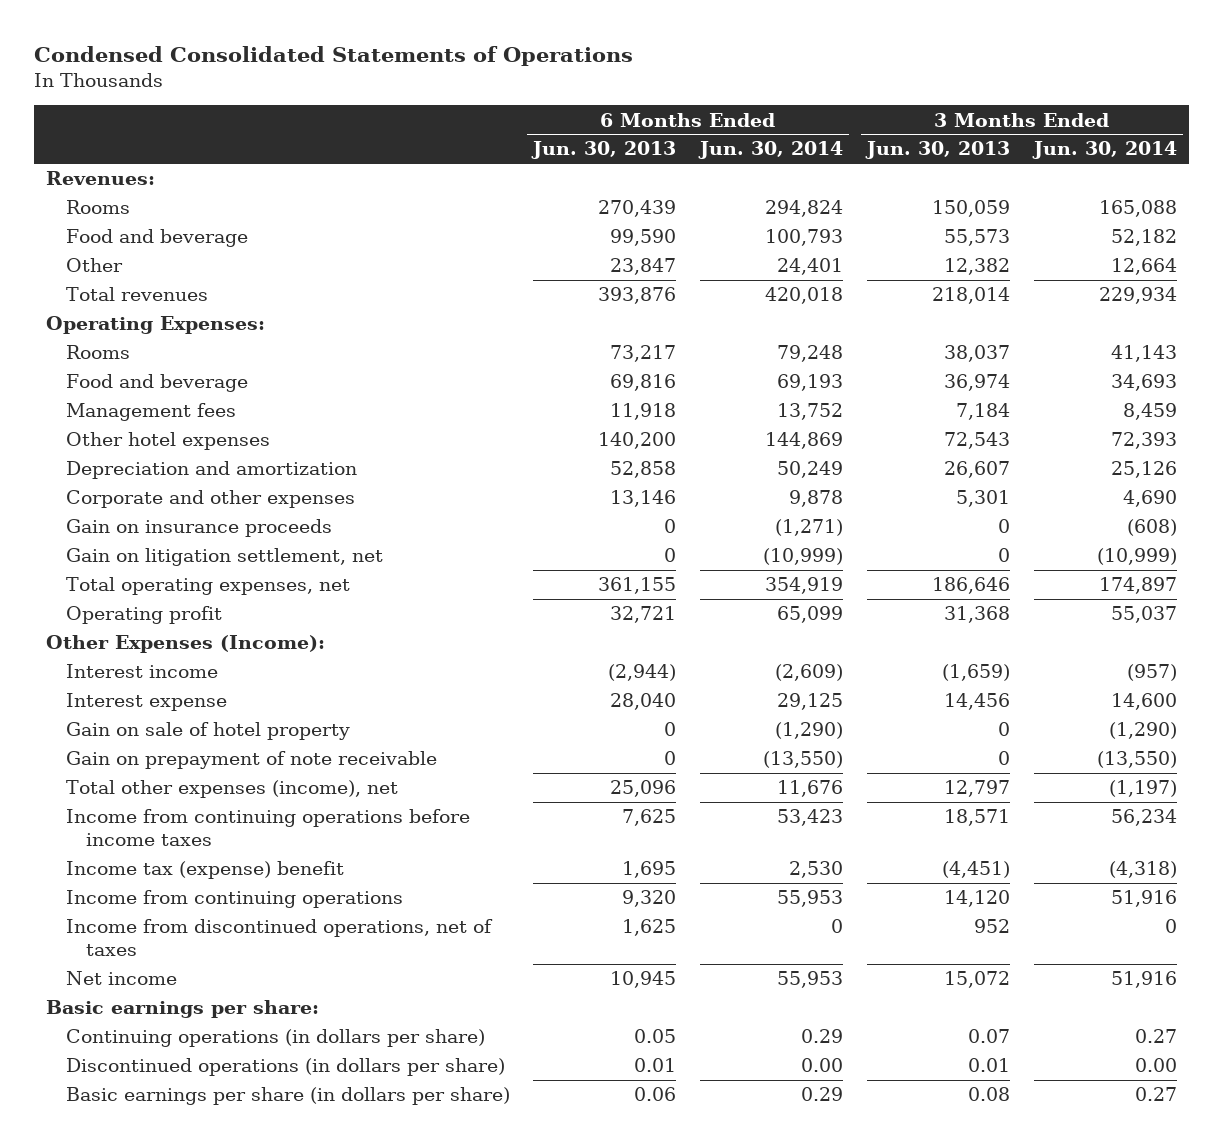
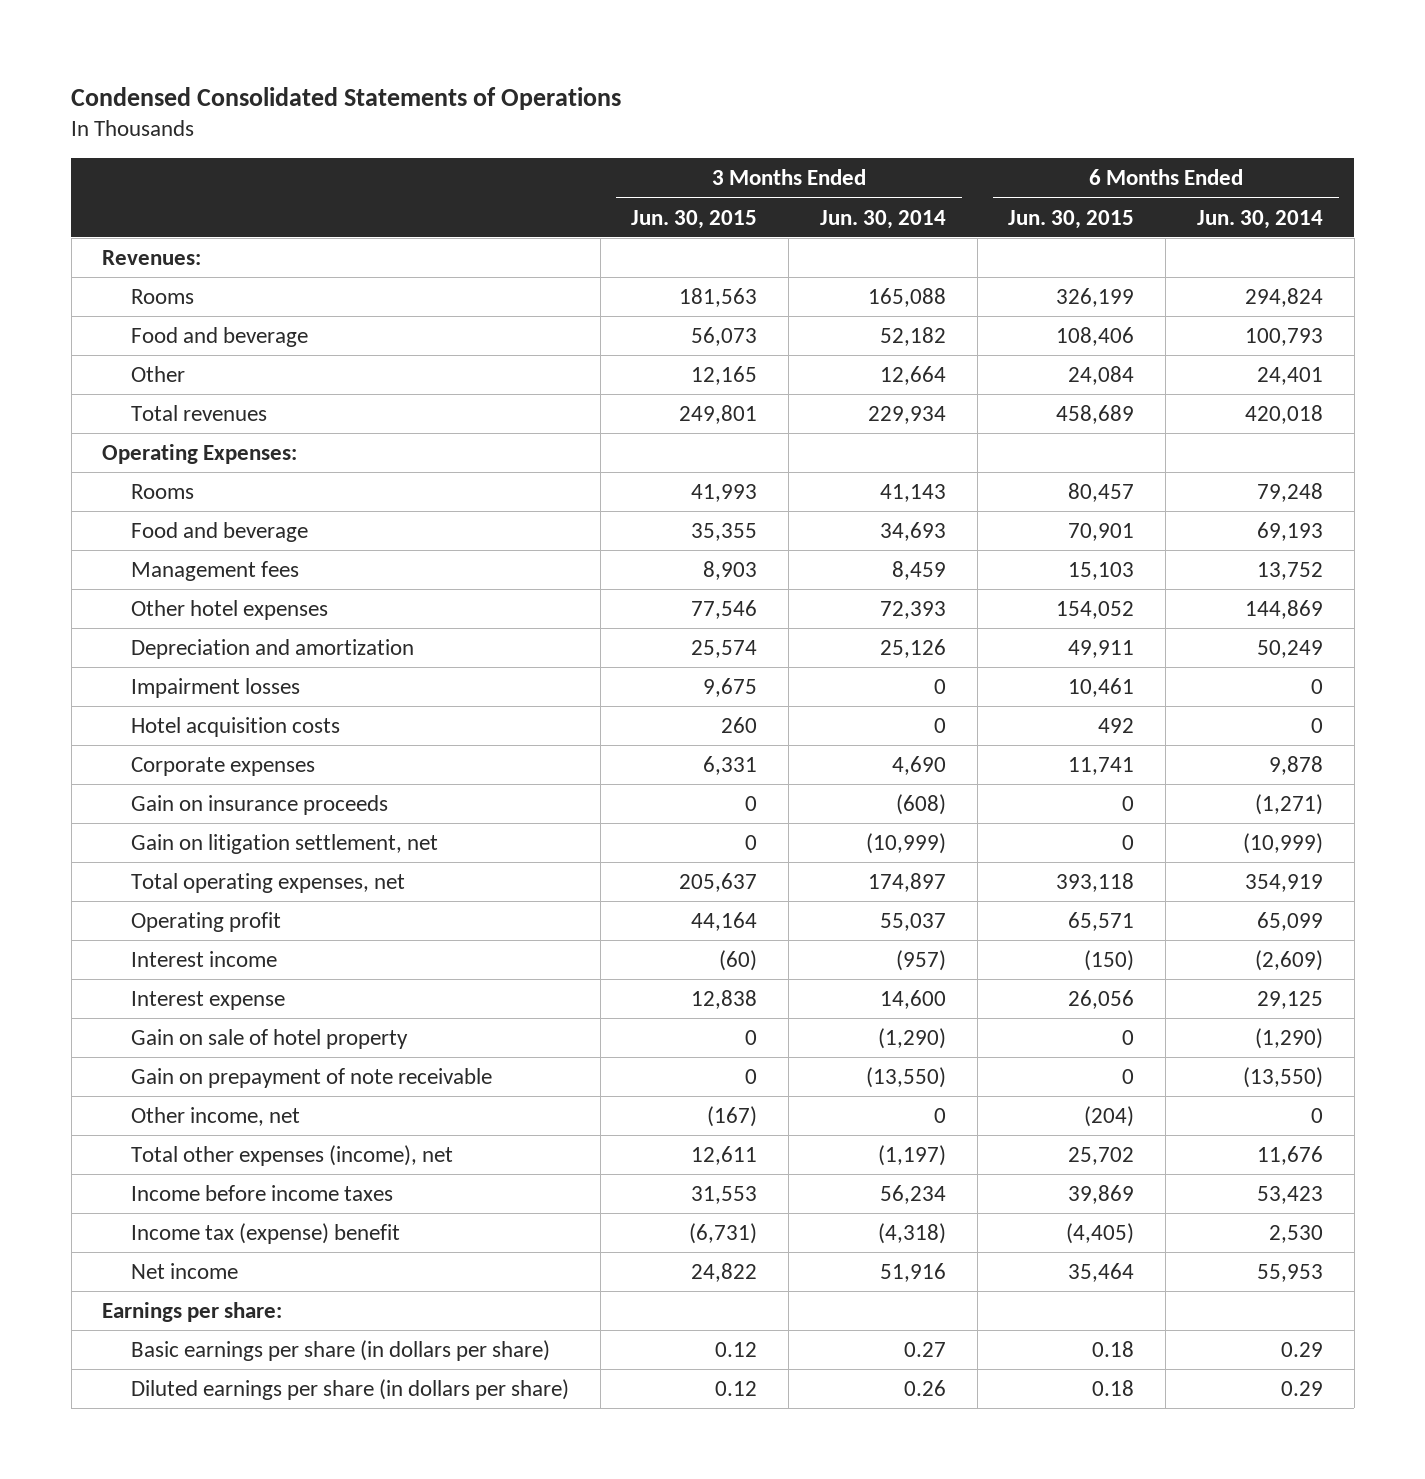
- | 6 Months Ended Jun. 30, 2013 | 6 Months Ended Jun. 30, 2014 | 3 Months Ended Jun. 30, 2013 | 3 Months Ended Jun. 30, 2014
+ | 3 Months Ended Jun. 30, 2015 | 3 Months Ended Jun. 30, 2014 | 6 Months Ended Jun. 30, 2015 | 6 Months Ended Jun. 30, 2014
- Corporate and other expenses | 13,146 | 9,878 | 5,301 | 4,690
+ Impairment losses | 9,675 | 0 | 10,461 | 0
+ Hotel acquisition costs | 260 | 0 | 492 | 0
+ Corporate expenses | 6,331 | 4,690 | 11,741 | 9,878
- Other Expenses (Income):
+ Other income, net | (167) | 0 | (204) | 0
- Income from continuing operations before income taxes | 7,625 | 53,423 | 18,571 | 56,234
+ Income before income taxes | 31,553 | 56,234 | 39,869 | 53,423
- Income from continuing operations | 9,320 | 55,953 | 14,120 | 51,916
- Income from discontinued operations, net of taxes | 1,625 | 0 | 952 | 0
- Basic earnings per share:
- Continuing operations (in dollars per share) | 0.05 | 0.29 | 0.07 | 0.27
- Discontinued operations (in dollars per share) | 0.01 | 0.00 | 0.01 | 0.00
+ Earnings per share:
+ Diluted earnings per share (in dollars per share) | 0.12 | 0.26 | 0.18 | 0.29

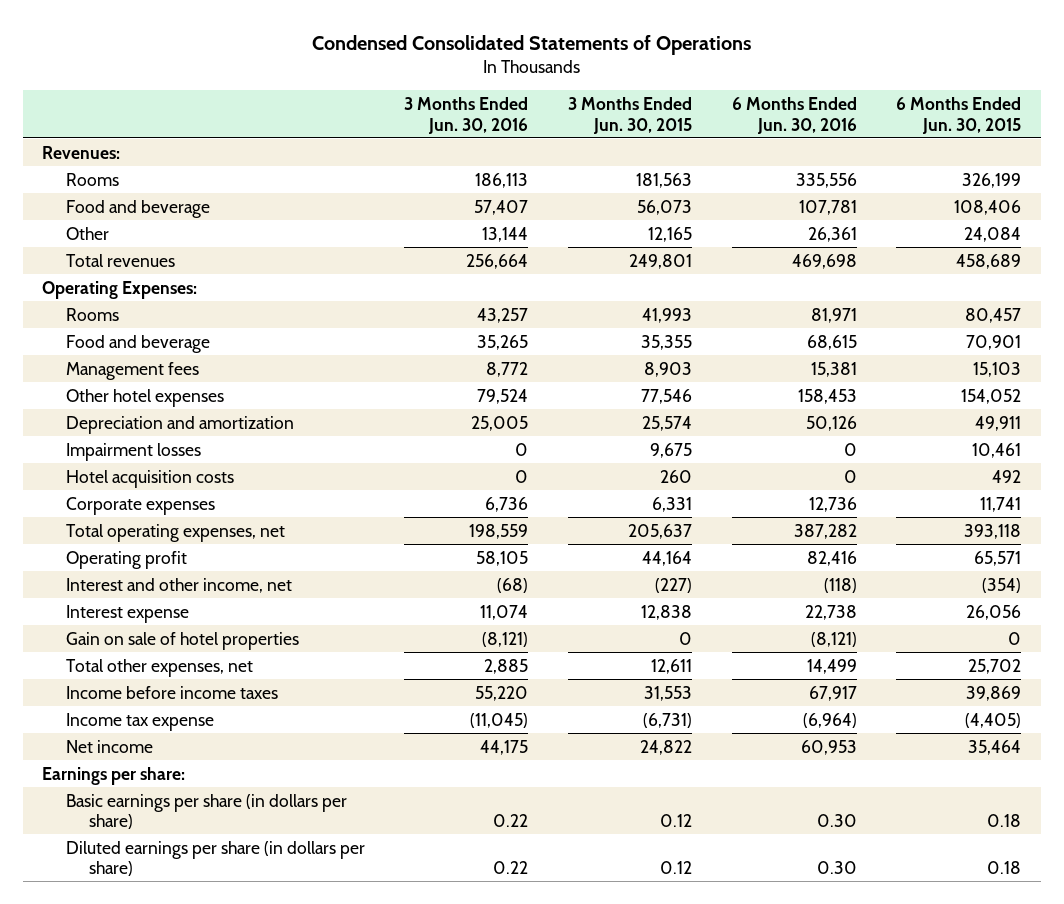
- | 3 Months Ended Jun. 30, 2015 | 3 Months Ended Jun. 30, 2014 | 6 Months Ended Jun. 30, 2015 | 6 Months Ended Jun. 30, 2014
+ | 3 Months Ended Jun. 30, 2016 | 3 Months Ended Jun. 30, 2015 | 6 Months Ended Jun. 30, 2016 | 6 Months Ended Jun. 30, 2015
- Gain on insurance proceeds | 0 | (608) | 0 | (1,271)
- Gain on litigation settlement, net | 0 | (10,999) | 0 | (10,999)
- Interest income | (60) | (957) | (150) | (2,609)
+ Interest and other income, net | (68) | (227) | (118) | (354)
- Gain on sale of hotel property | 0 | (1,290) | 0 | (1,290)
- Gain on prepayment of note receivable | 0 | (13,550) | 0 | (13,550)
- Other income, net | (167) | 0 | (204) | 0
- Total other expenses (income), net | 12,611 | (1,197) | 25,702 | 11,676
+ Gain on sale of hotel properties | (8,121) | 0 | (8,121) | 0
+ Total other expenses, net | 2,885 | 12,611 | 14,499 | 25,702
- Income tax (expense) benefit | (6,731) | (4,318) | (4,405) | 2,530
+ Income tax expense | (11,045) | (6,731) | (6,964) | (4,405)

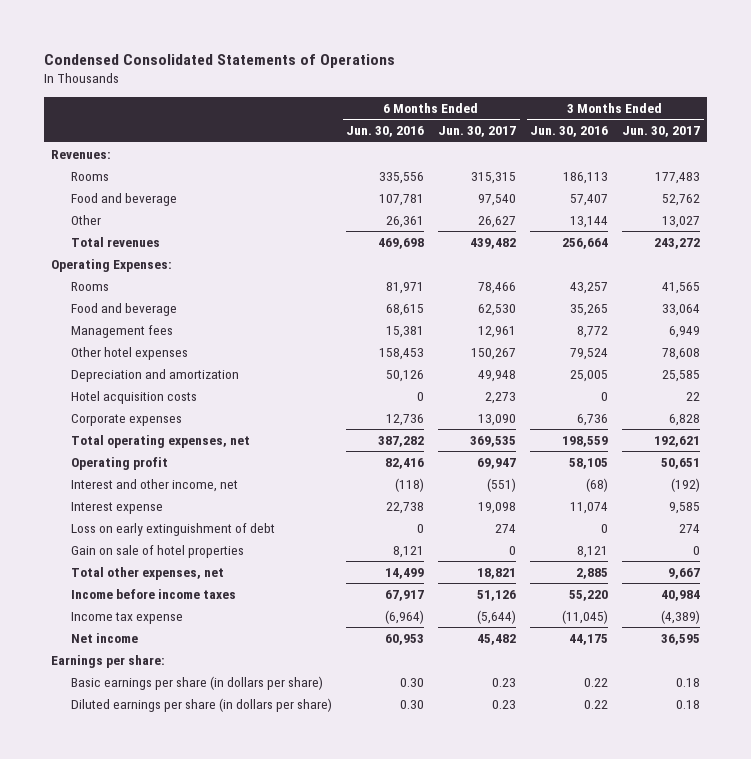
- | 3 Months Ended Jun. 30, 2016 | 3 Months Ended Jun. 30, 2015 | 6 Months Ended Jun. 30, 2016 | 6 Months Ended Jun. 30, 2015
+ | 6 Months Ended Jun. 30, 2016 | 6 Months Ended Jun. 30, 2017 | 3 Months Ended Jun. 30, 2016 | 3 Months Ended Jun. 30, 2017
- Impairment losses | 0 | 9,675 | 0 | 10,461
- Gain on sale of hotel properties | (8,121) | 0 | (8,121) | 0
+ Loss on early extinguishment of debt | 0 | 274 | 0 | 274
+ Gain on sale of hotel properties | 8,121 | 0 | 8,121 | 0

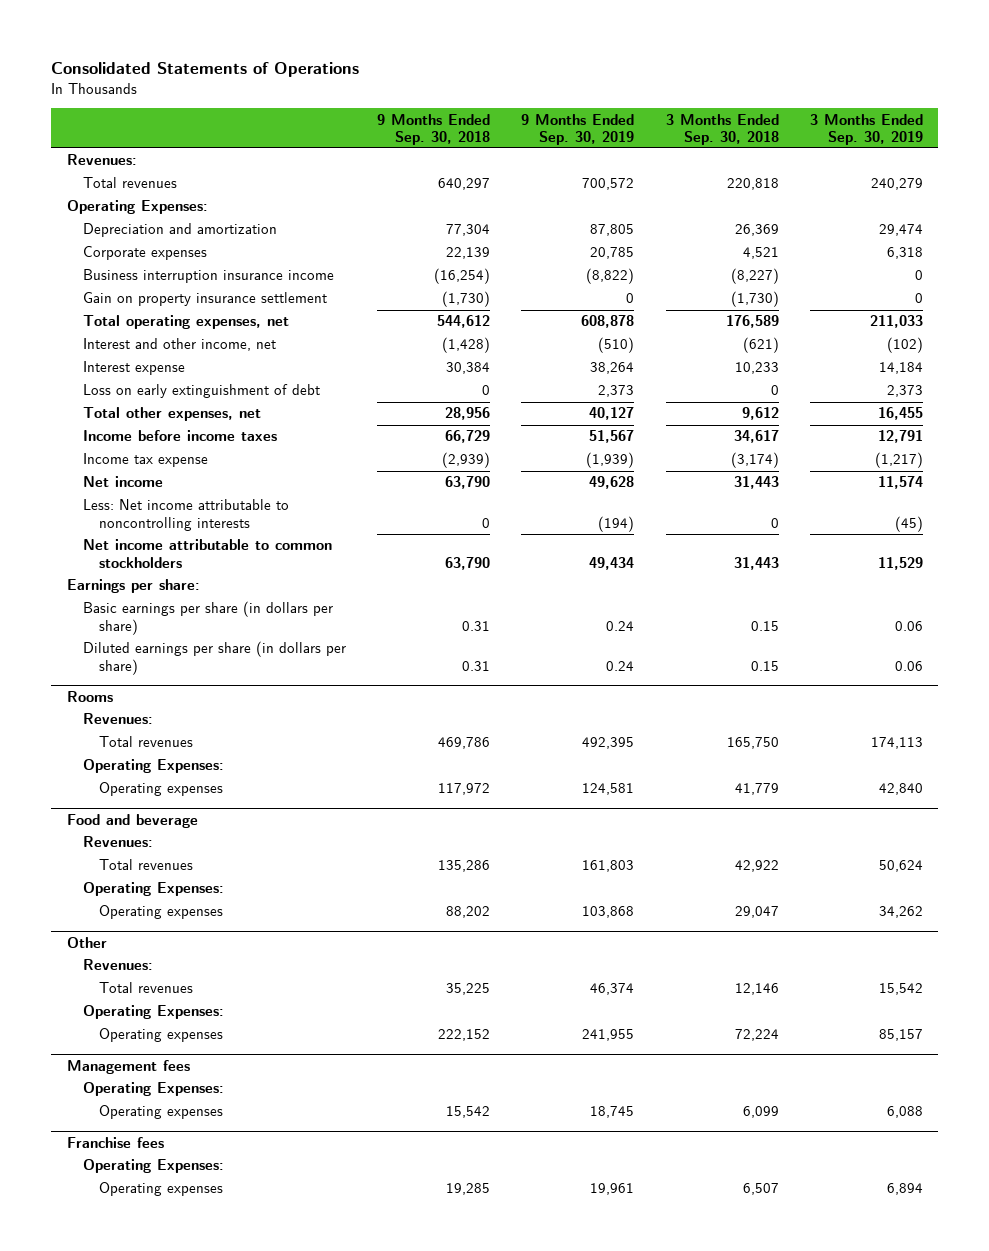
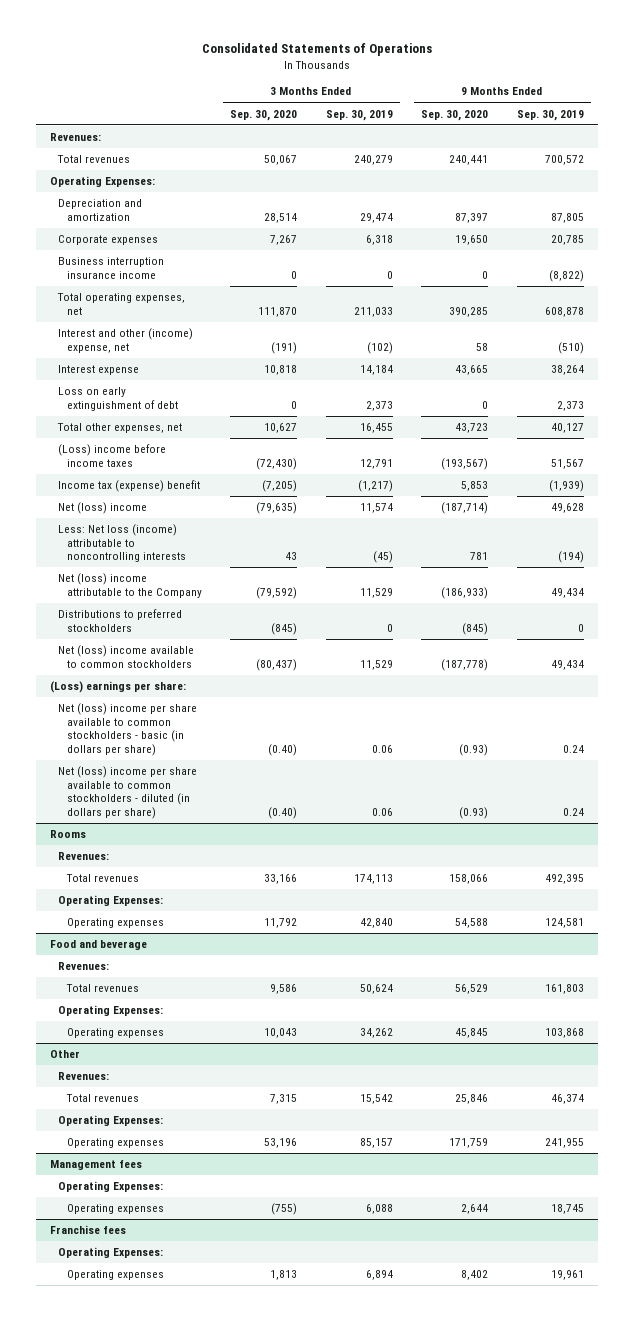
- | 9 Months Ended Sep. 30, 2018 | 9 Months Ended Sep. 30, 2019 | 3 Months Ended Sep. 30, 2018 | 3 Months Ended Sep. 30, 2019
+ | 3 Months Ended Sep. 30, 2020 | 3 Months Ended Sep. 30, 2019 | 9 Months Ended Sep. 30, 2020 | 9 Months Ended Sep. 30, 2019
- Gain on property insurance settlement | (1,730) | 0 | (1,730) | 0
- Interest and other income, net | (1,428) | (510) | (621) | (102)
+ Interest and other (income) expense, net | (191) | (102) | 58 | (510)
- Income before income taxes | 66,729 | 51,567 | 34,617 | 12,791
- Income tax expense | (2,939) | (1,939) | (3,174) | (1,217)
- Net income | 63,790 | 49,628 | 31,443 | 11,574
- Less: Net income attributable to noncontrolling interests | 0 | (194) | 0 | (45)
- Net income attributable to common stockholders | 63,790 | 49,434 | 31,443 | 11,529
- Earnings per share:
- Basic earnings per share (in dollars per share) | 0.31 | 0.24 | 0.15 | 0.06
- Diluted earnings per share (in dollars per share) | 0.31 | 0.24 | 0.15 | 0.06
+ (Loss) income before income taxes | (72,430) | 12,791 | (193,567) | 51,567
+ Income tax (expense) benefit | (7,205) | (1,217) | 5,853 | (1,939)
+ Net (loss) income | (79,635) | 11,574 | (187,714) | 49,628
+ Less: Net loss (income) attributable to noncontrolling interests | 43 | (45) | 781 | (194)
+ Net (loss) income attributable to the Company | (79,592) | 11,529 | (186,933) | 49,434
+ Distributions to preferred stockholders | (845) | 0 | (845) | 0
+ Net (loss) income available to common stockholders | (80,437) | 11,529 | (187,778) | 49,434
+ (Loss) earnings per share:
+ Net (loss) income per share available to common stockholders - basic (in dollars per share) | (0.40) | 0.06 | (0.93) | 0.24
+ Net (loss) income per share available to common stockholders - diluted (in dollars per share) | (0.40) | 0.06 | (0.93) | 0.24

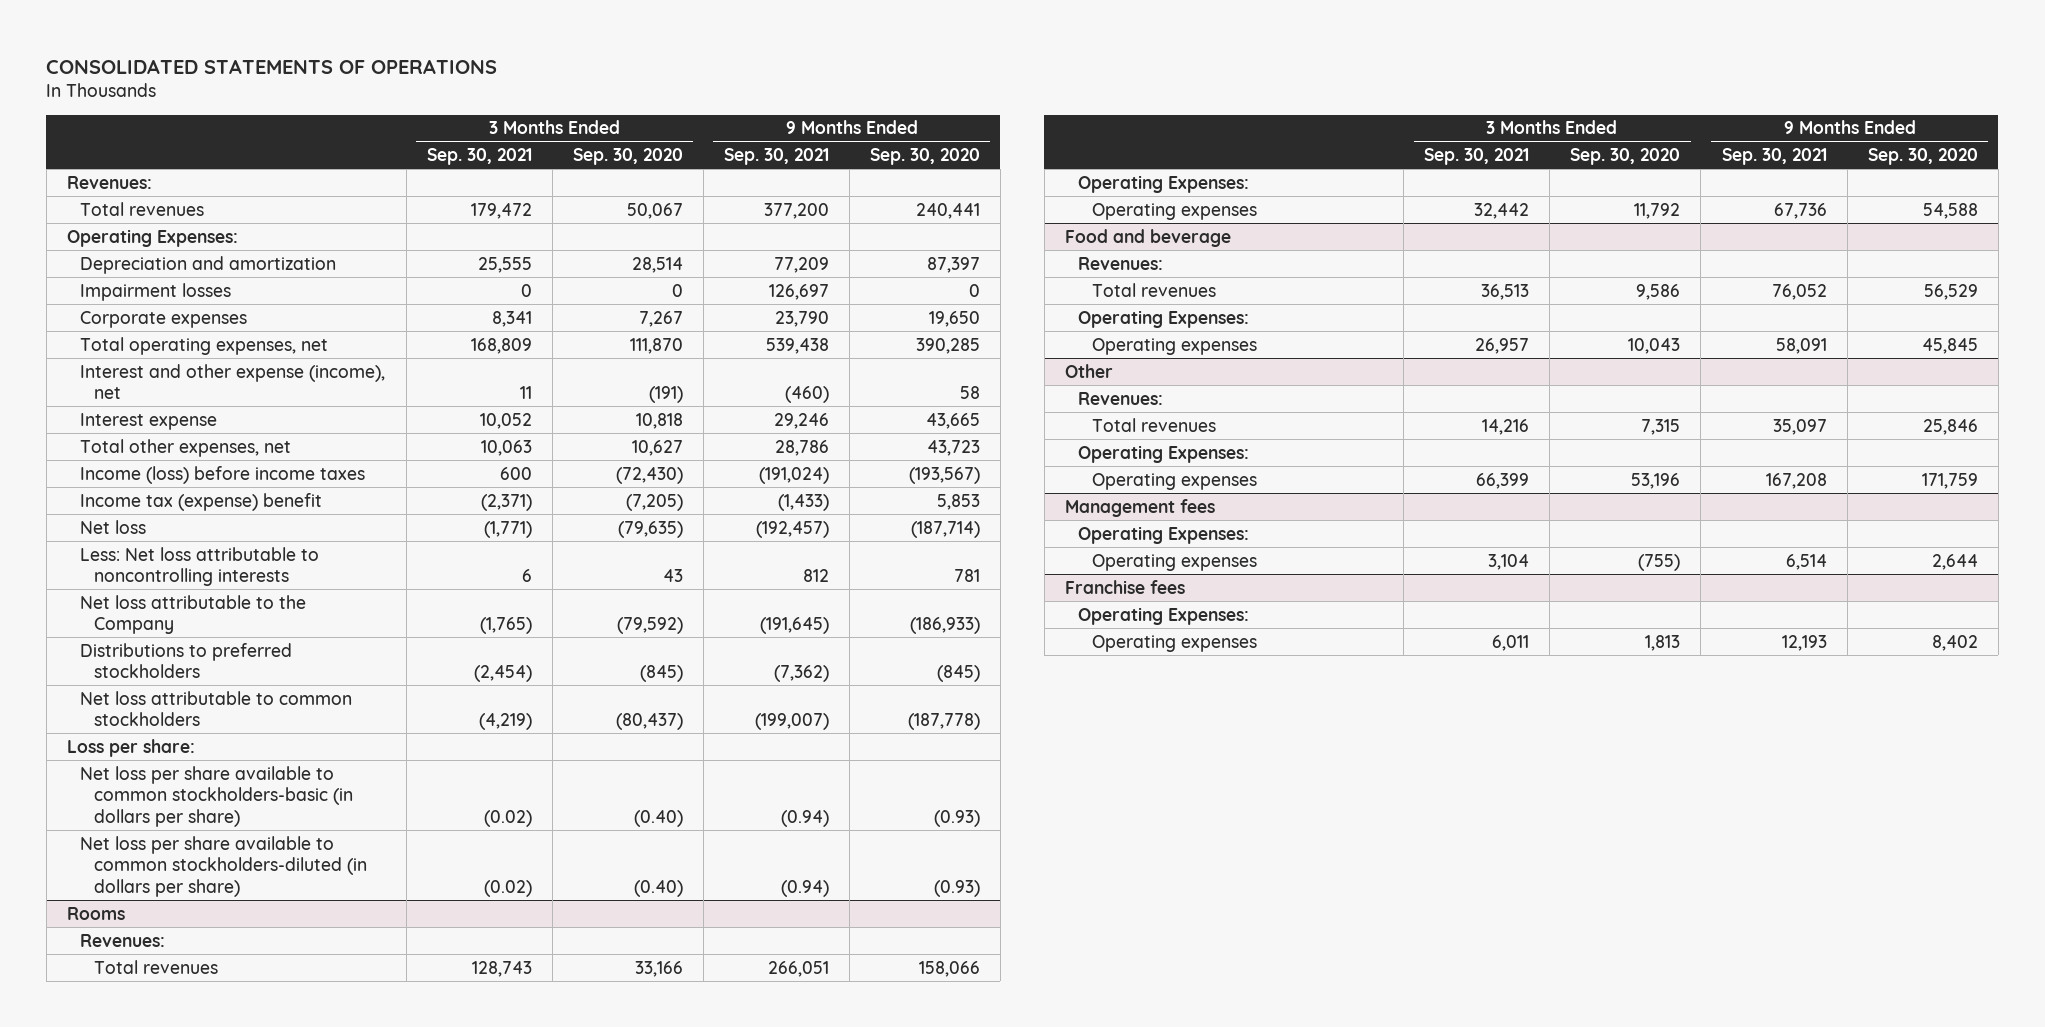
- Consolidated Statements of Operations
+ CONSOLIDATED STATEMENTS OF OPERATIONS
- | 3 Months Ended Sep. 30, 2020 | 3 Months Ended Sep. 30, 2019 | 9 Months Ended Sep. 30, 2020 | 9 Months Ended Sep. 30, 2019
+ | 3 Months Ended Sep. 30, 2021 | 3 Months Ended Sep. 30, 2020 | 9 Months Ended Sep. 30, 2021 | 9 Months Ended Sep. 30, 2020
+ Impairment losses | 0 | 0 | 126,697 | 0
- Business interruption insurance income | 0 | 0 | 0 | (8,822)
- Interest and other (income) expense, net | (191) | (102) | 58 | (510)
+ Interest and other expense (income), net | 11 | (191) | (460) | 58
- Loss on early extinguishment of debt | 0 | 2,373 | 0 | 2,373
- (Loss) income before income taxes | (72,430) | 12,791 | (193,567) | 51,567
+ Income (loss) before income taxes | 600 | (72,430) | (191,024) | (193,567)
- Net (loss) income | (79,635) | 11,574 | (187,714) | 49,628
- Less: Net loss (income) attributable to noncontrolling interests | 43 | (45) | 781 | (194)
- Net (loss) income attributable to the Company | (79,592) | 11,529 | (186,933) | 49,434
+ Net loss | (1,771) | (79,635) | (192,457) | (187,714)
+ Less: Net loss attributable to noncontrolling interests | 6 | 43 | 812 | 781
+ Net loss attributable to the Company | (1,765) | (79,592) | (191,645) | (186,933)
- Net (loss) income available to common stockholders | (80,437) | 11,529 | (187,778) | 49,434
- (Loss) earnings per share:
- Net (loss) income per share available to common stockholders - basic (in dollars per share) | (0.40) | 0.06 | (0.93) | 0.24
- Net (loss) income per share available to common stockholders - diluted (in dollars per share) | (0.40) | 0.06 | (0.93) | 0.24
+ Net loss attributable to common stockholders | (4,219) | (80,437) | (199,007) | (187,778)
+ Loss per share:
+ Net loss per share available to common stockholders-basic (in dollars per share) | (0.02) | (0.40) | (0.94) | (0.93)
+ Net loss per share available to common stockholders-diluted (in dollars per share) | (0.02) | (0.40) | (0.94) | (0.93)

